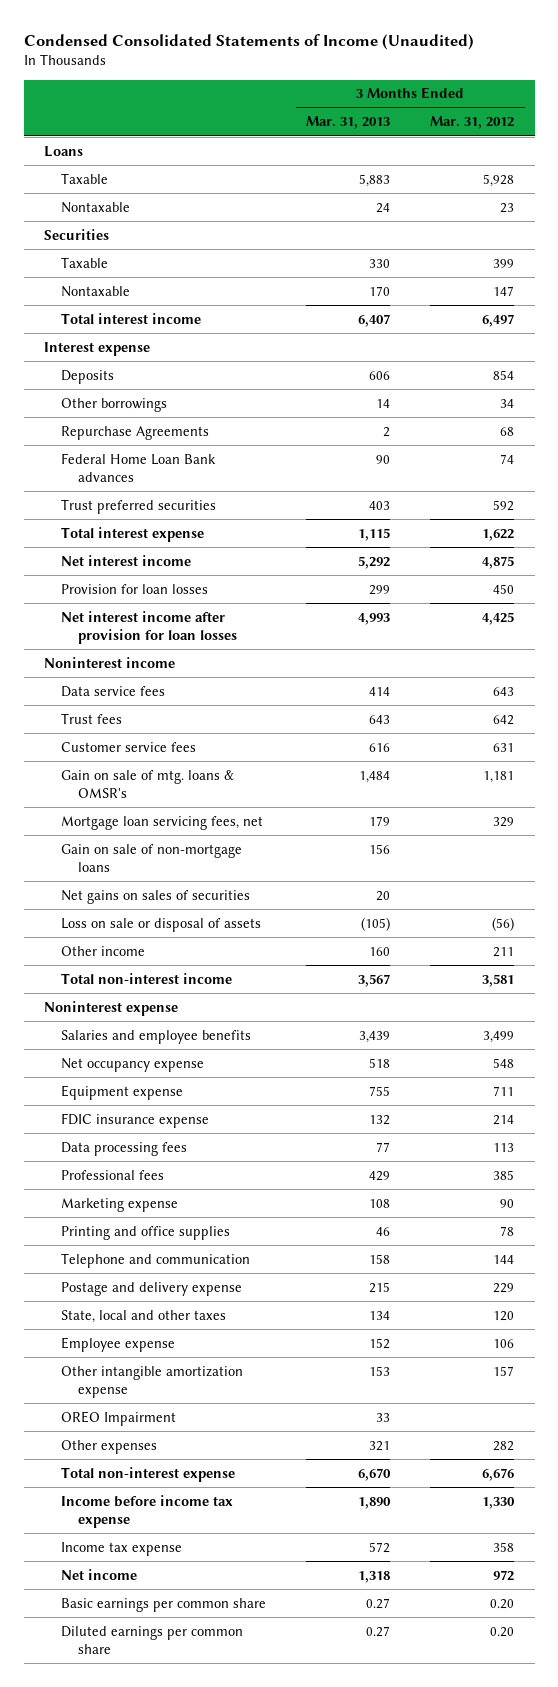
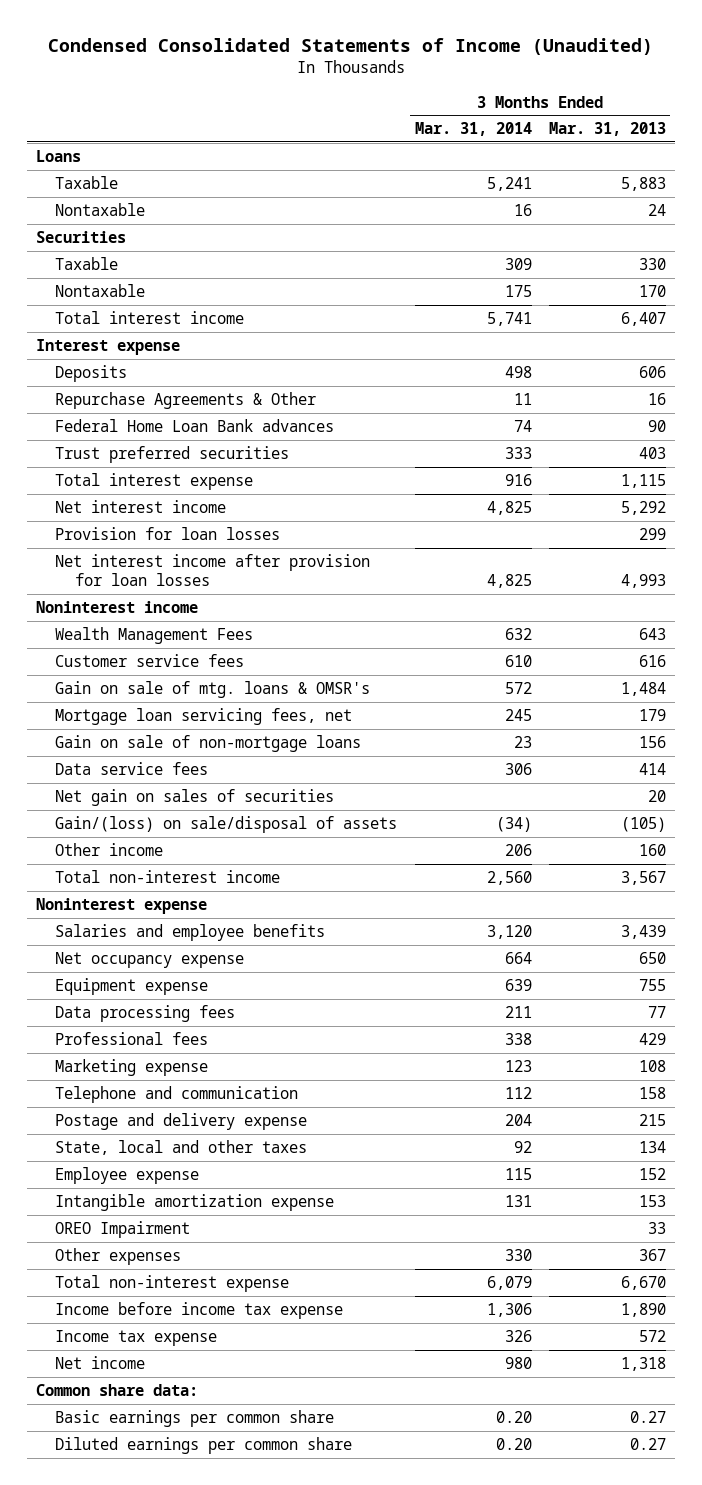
- | 3 Months Ended Mar. 31, 2013 | 3 Months Ended Mar. 31, 2012
+ | 3 Months Ended Mar. 31, 2014 | 3 Months Ended Mar. 31, 2013
- Other borrowings | 14 | 34
- Repurchase Agreements | 2 | 68
+ Repurchase Agreements & Other | 11 | 16
- Trust fees | 643 | 642
+ Wealth Management Fees | 632 | 643
- Net gains on sales of securities | 20 |
- Loss on sale or disposal of assets | (105) | (56)
moved down: Data service fees | 306 | 414
+ Net gain on sales of securities | | 20
+ Gain/(loss) on sale/disposal of assets | (34) | (105)
- Net occupancy expense | 518 | 548
+ Net occupancy expense | 664 | 650
- FDIC insurance expense | 132 | 214
- Printing and office supplies | 46 | 78
- Other intangible amortization expense | 153 | 157
+ Intangible amortization expense | 131 | 153
- Other expenses | 321 | 282
+ Other expenses | 330 | 367
+ Common share data:

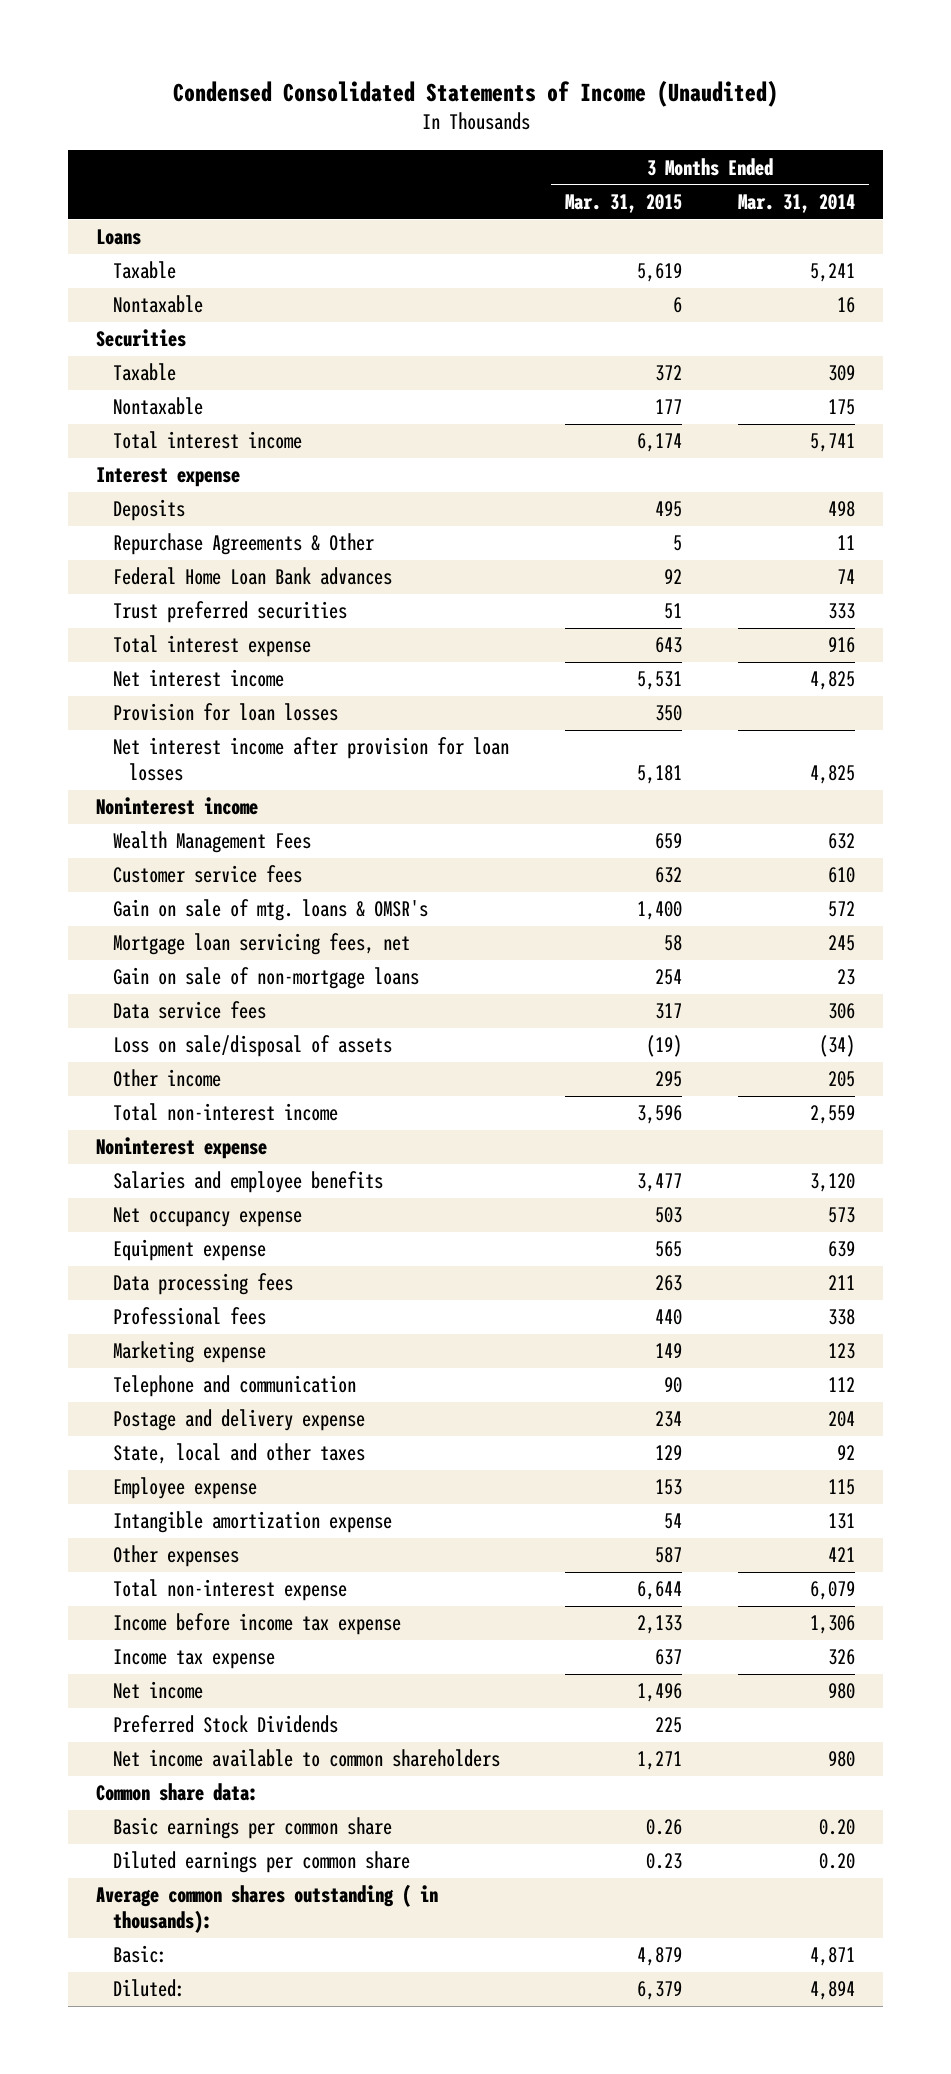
- | 3 Months Ended Mar. 31, 2014 | 3 Months Ended Mar. 31, 2013
+ | 3 Months Ended Mar. 31, 2015 | 3 Months Ended Mar. 31, 2014
- Net gain on sales of securities | | 20
- Gain/(loss) on sale/disposal of assets | (34) | (105)
- Other income | 206 | 160
- Total non-interest income | 2,560 | 3,567
+ Loss on sale/disposal of assets | (19) | (34)
+ Other income | 295 | 205
+ Total non-interest income | 3,596 | 2,559
- Net occupancy expense | 664 | 650
+ Net occupancy expense | 503 | 573
- OREO Impairment | | 33
- Other expenses | 330 | 367
+ Other expenses | 587 | 421
+ Preferred Stock Dividends | 225 |
+ Net income available to common shareholders | 1,271 | 980
+ Average common shares outstanding ( in thousands):
+ Basic: | 4,879 | 4,871
+ Diluted: | 6,379 | 4,894

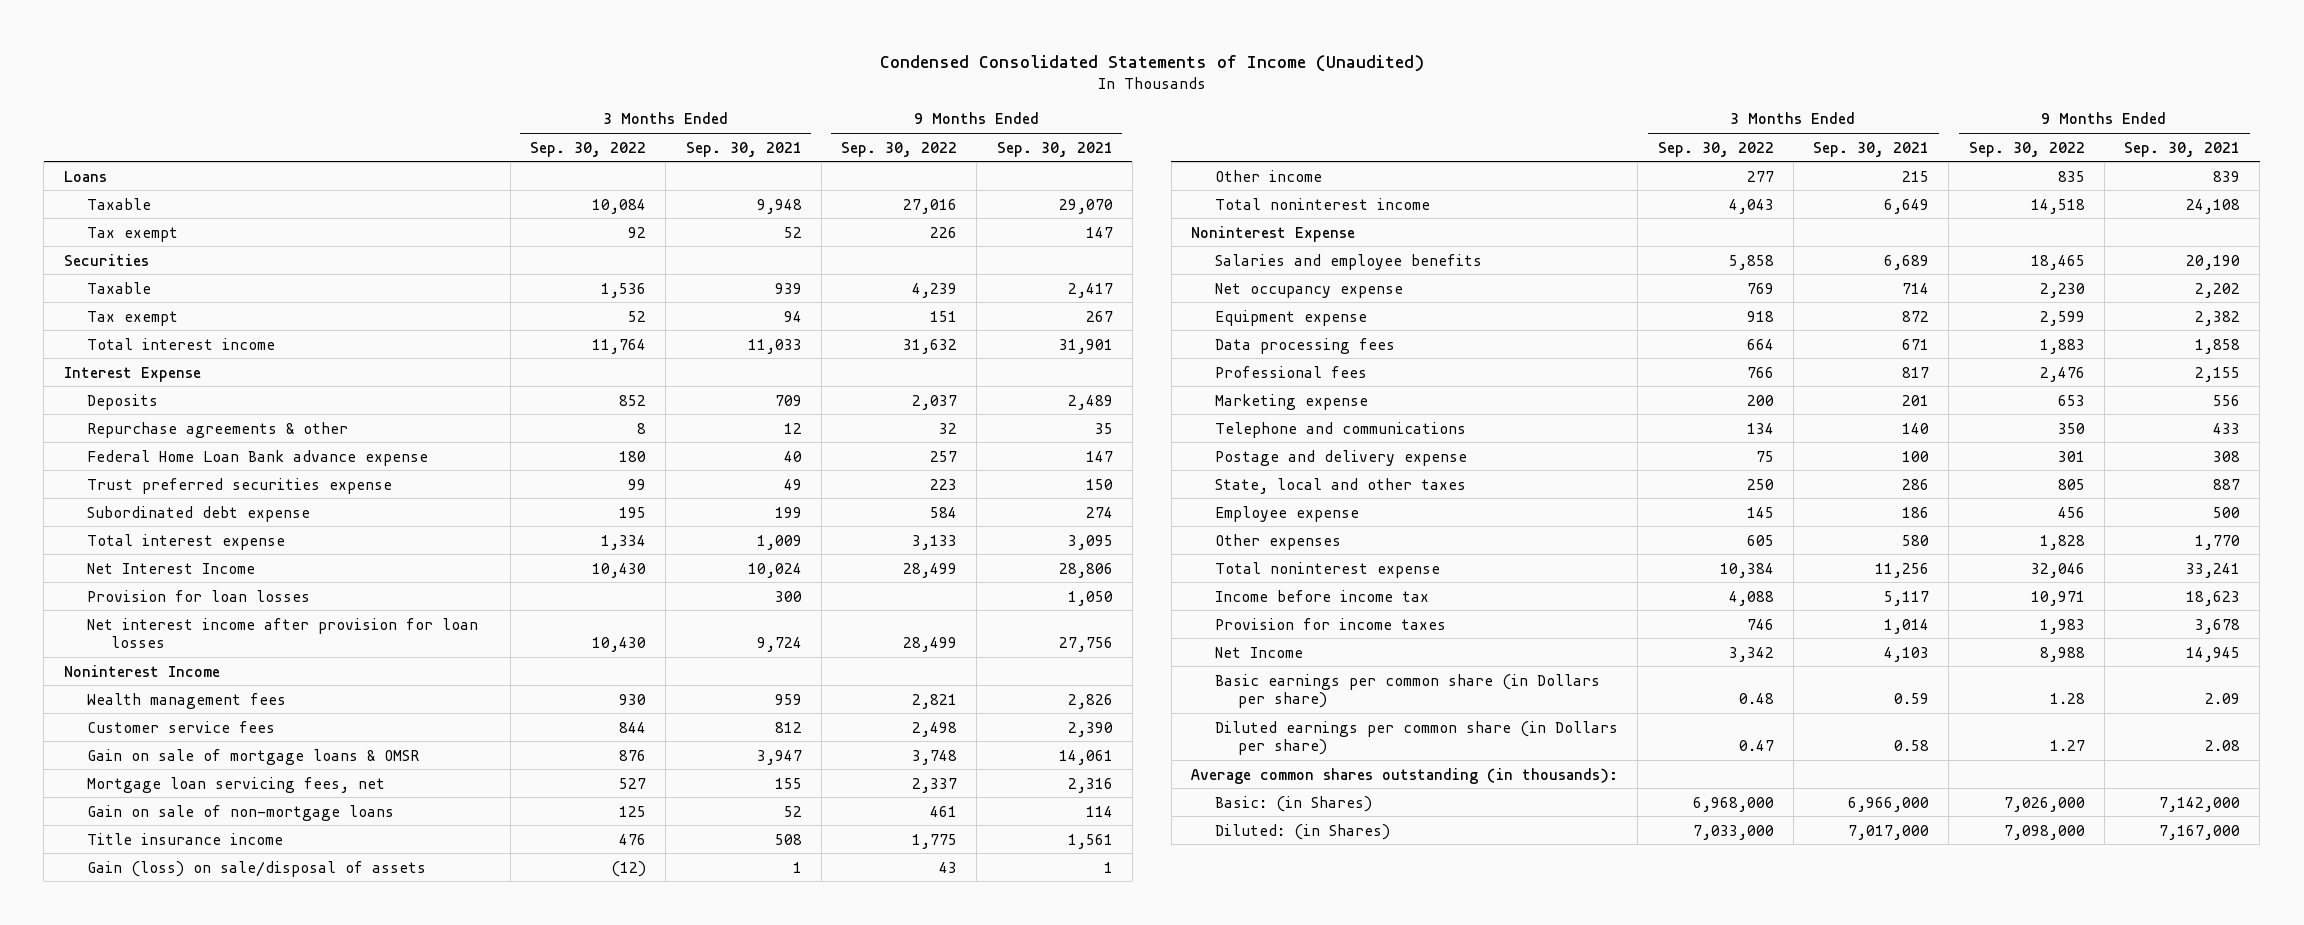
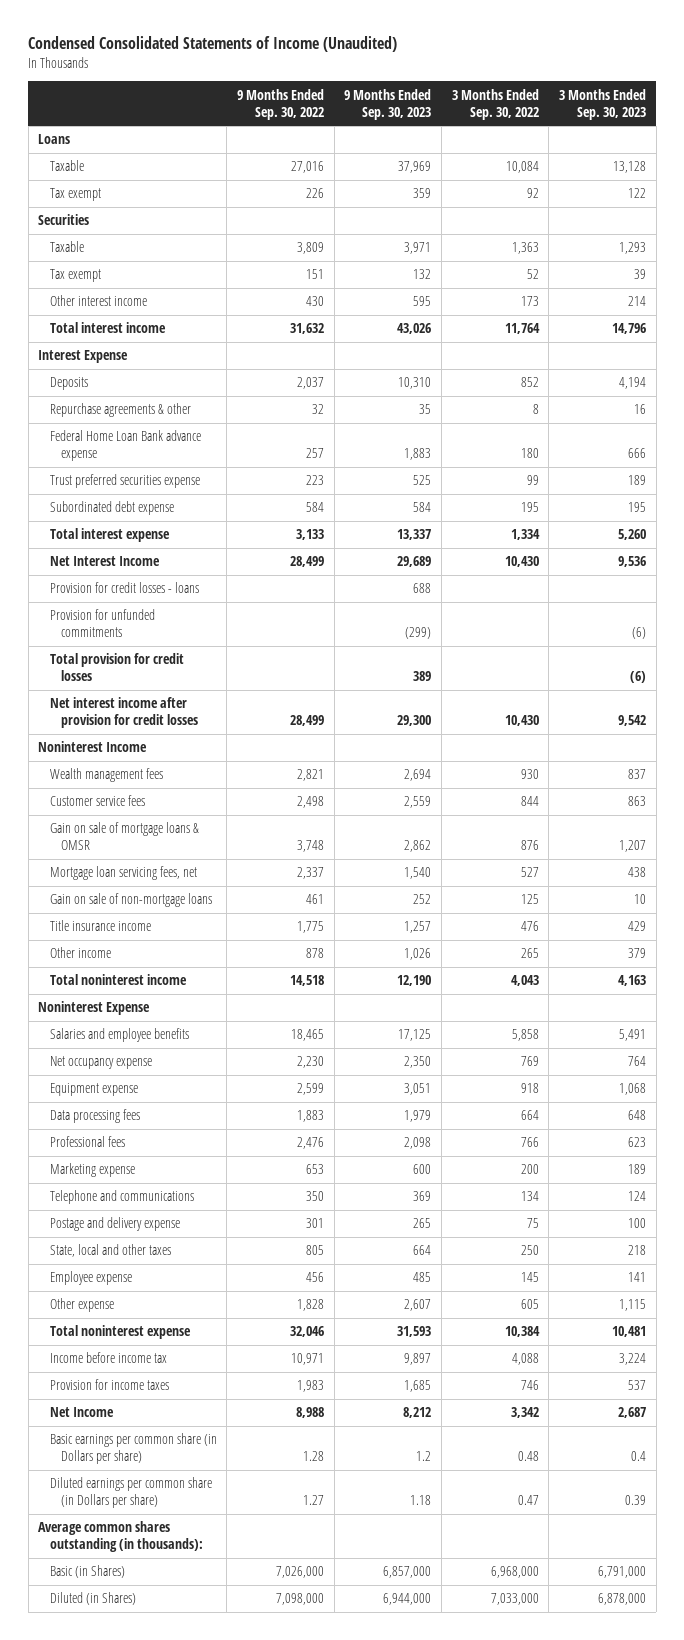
- | 3 Months Ended Sep. 30, 2022 | 3 Months Ended Sep. 30, 2021 | 9 Months Ended Sep. 30, 2022 | 9 Months Ended Sep. 30, 2021
+ | 9 Months Ended Sep. 30, 2022 | 9 Months Ended Sep. 30, 2023 | 3 Months Ended Sep. 30, 2022 | 3 Months Ended Sep. 30, 2023
- Taxable | 1,536 | 939 | 4,239 | 2,417
+ Taxable | 3,809 | 3,971 | 1,363 | 1,293
+ Other interest income | 430 | 595 | 173 | 214
- Provision for loan losses | | 300 | | 1,050
- Net interest income after provision for loan losses | 10,430 | 9,724 | 28,499 | 27,756
+ Provision for credit losses - loans | | 688 | |
+ Provision for unfunded commitments | | (299) | | (6)
+ Total provision for credit losses | | 389 | | (6)
+ Net interest income after provision for credit losses | 28,499 | 29,300 | 10,430 | 9,542
- Gain (loss) on sale/disposal of assets | (12) | 1 | 43 | 1
- Other income | 277 | 215 | 835 | 839
+ Other income | 878 | 1,026 | 265 | 379
- Other expenses | 605 | 580 | 1,828 | 1,770
+ Other expense | 1,828 | 2,607 | 605 | 1,115
- Basic: (in Shares) | 6,968,000 | 6,966,000 | 7,026,000 | 7,142,000
- Diluted: (in Shares) | 7,033,000 | 7,017,000 | 7,098,000 | 7,167,000
+ Basic (in Shares) | 7,026,000 | 6,857,000 | 6,968,000 | 6,791,000
+ Diluted (in Shares) | 7,098,000 | 6,944,000 | 7,033,000 | 6,878,000

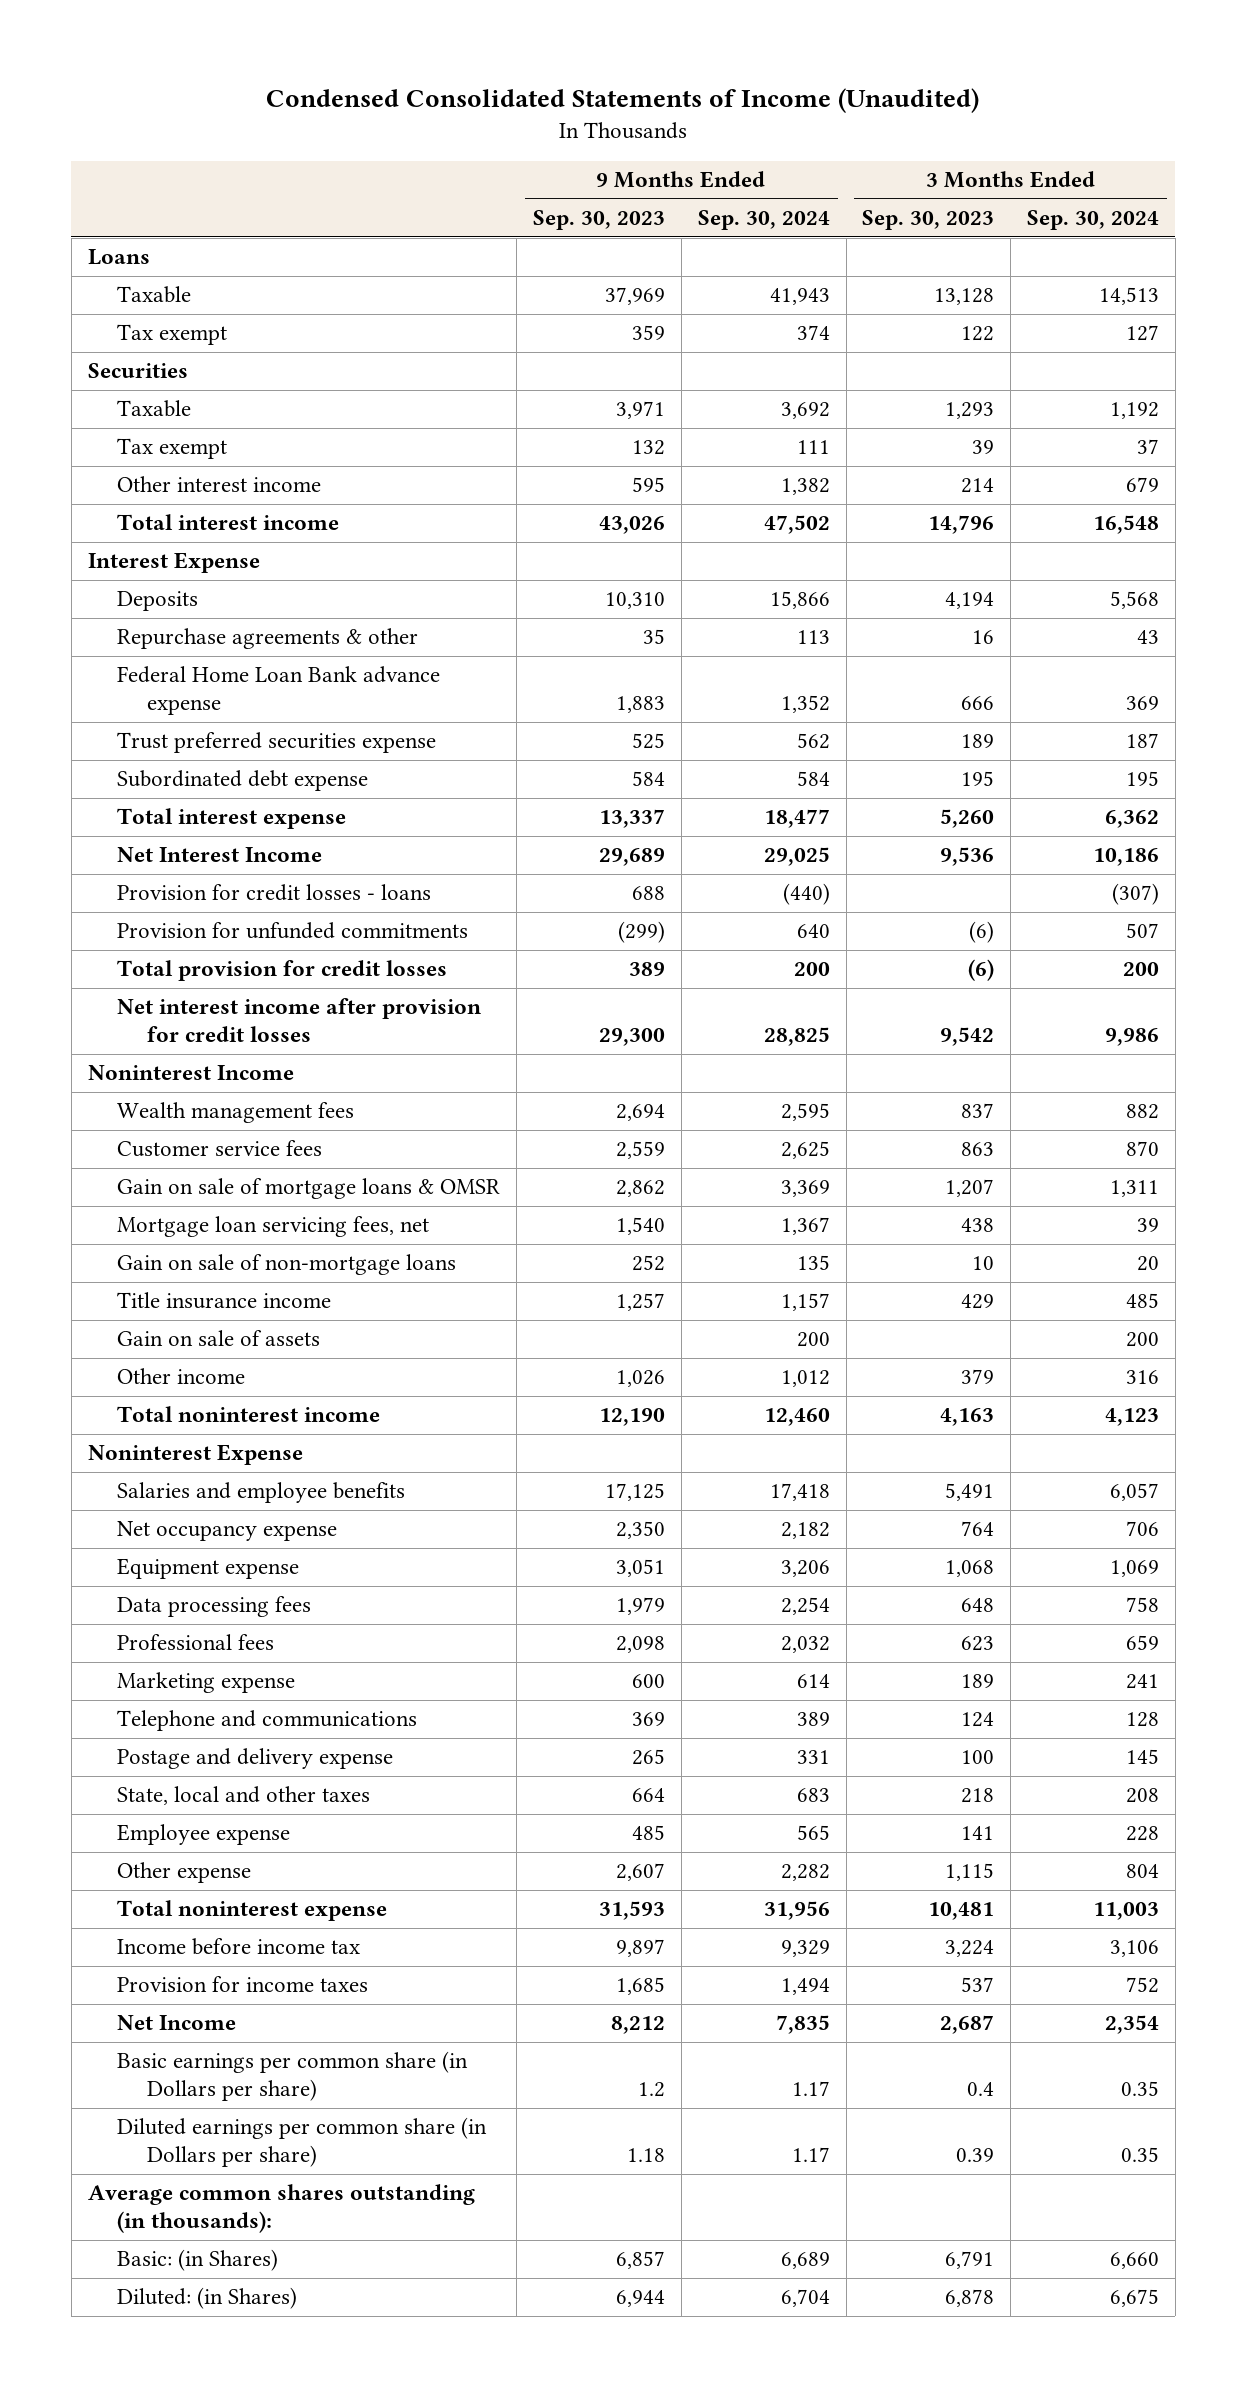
- | 9 Months Ended Sep. 30, 2022 | 9 Months Ended Sep. 30, 2023 | 3 Months Ended Sep. 30, 2022 | 3 Months Ended Sep. 30, 2023
+ | 9 Months Ended Sep. 30, 2023 | 9 Months Ended Sep. 30, 2024 | 3 Months Ended Sep. 30, 2023 | 3 Months Ended Sep. 30, 2024
+ Gain on sale of assets | | 200 | | 200
- Basic (in Shares) | 7,026,000 | 6,857,000 | 6,968,000 | 6,791,000
- Diluted (in Shares) | 7,098,000 | 6,944,000 | 7,033,000 | 6,878,000
+ Basic: (in Shares) | 6,857 | 6,689 | 6,791 | 6,660
+ Diluted: (in Shares) | 6,944 | 6,704 | 6,878 | 6,675

